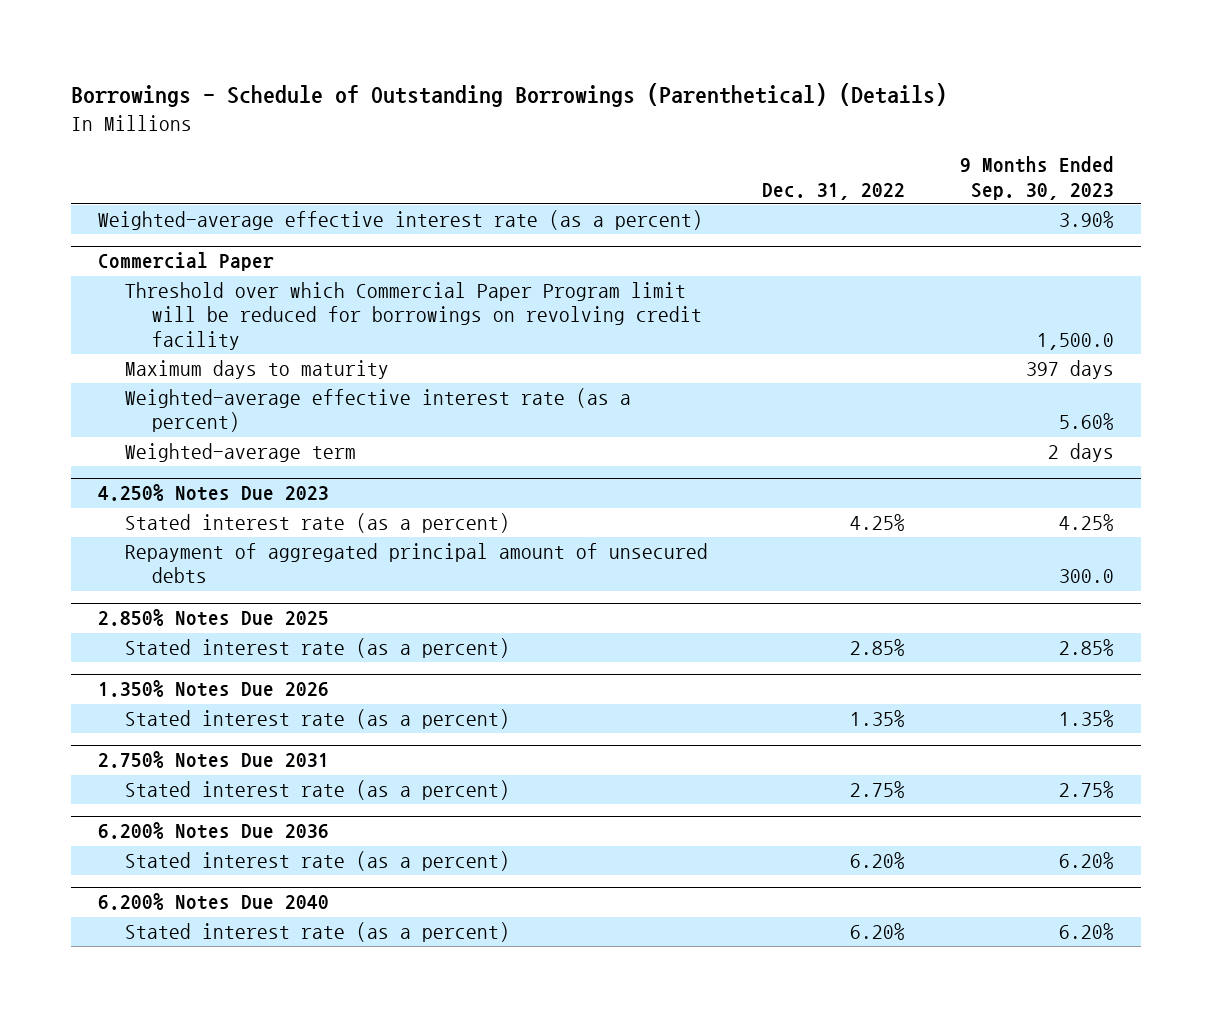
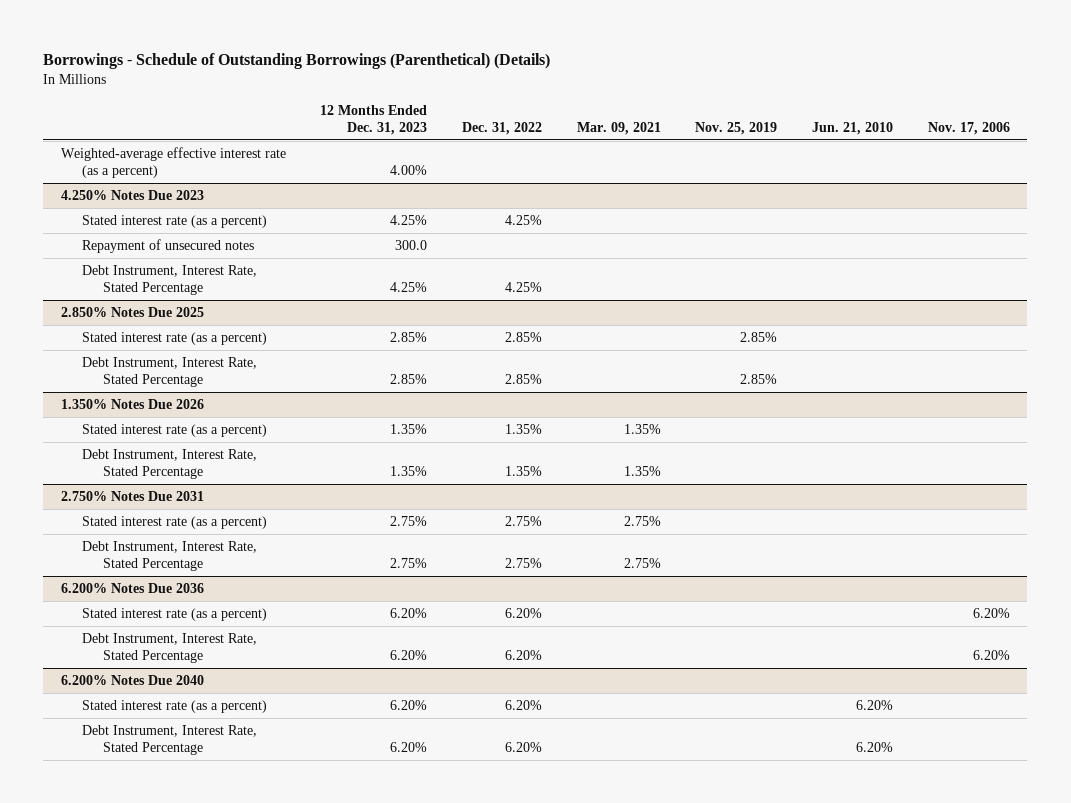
- | Dec. 31, 2022 | 9 Months Ended Sep. 30, 2023
+ | 12 Months Ended Dec. 31, 2023 | Dec. 31, 2022 | Mar. 09, 2021 | Nov. 25, 2019 | Jun. 21, 2010 | Nov. 17, 2006
- Commercial Paper
- Threshold over which Commercial Paper Program limit will be reduced for borrowings on revolving credit facility | | 1,500.0
- Maximum days to maturity | | 397 days
- Weighted-average effective interest rate (as a percent) | | 5.60%
- Weighted-average term | | 2 days
@ 4.250% Notes Due 2023
- Repayment of aggregated principal amount of unsecured debts | | 300.0
+ Repayment of unsecured notes | 300.0 | | | | |
+ Debt Instrument, Interest Rate, Stated Percentage | 4.25% | 4.25% | | | |
@ 2.850% Notes Due 2025
+ Debt Instrument, Interest Rate, Stated Percentage | 2.85% | 2.85% | | 2.85% | |
@ 1.350% Notes Due 2026
+ Debt Instrument, Interest Rate, Stated Percentage | 1.35% | 1.35% | 1.35% | | |
@ 2.750% Notes Due 2031
+ Debt Instrument, Interest Rate, Stated Percentage | 2.75% | 2.75% | 2.75% | | |
@ 6.200% Notes Due 2036
+ Debt Instrument, Interest Rate, Stated Percentage | 6.20% | 6.20% | | | | 6.20%
@ 6.200% Notes Due 2040
+ Debt Instrument, Interest Rate, Stated Percentage | 6.20% | 6.20% | | | 6.20% |

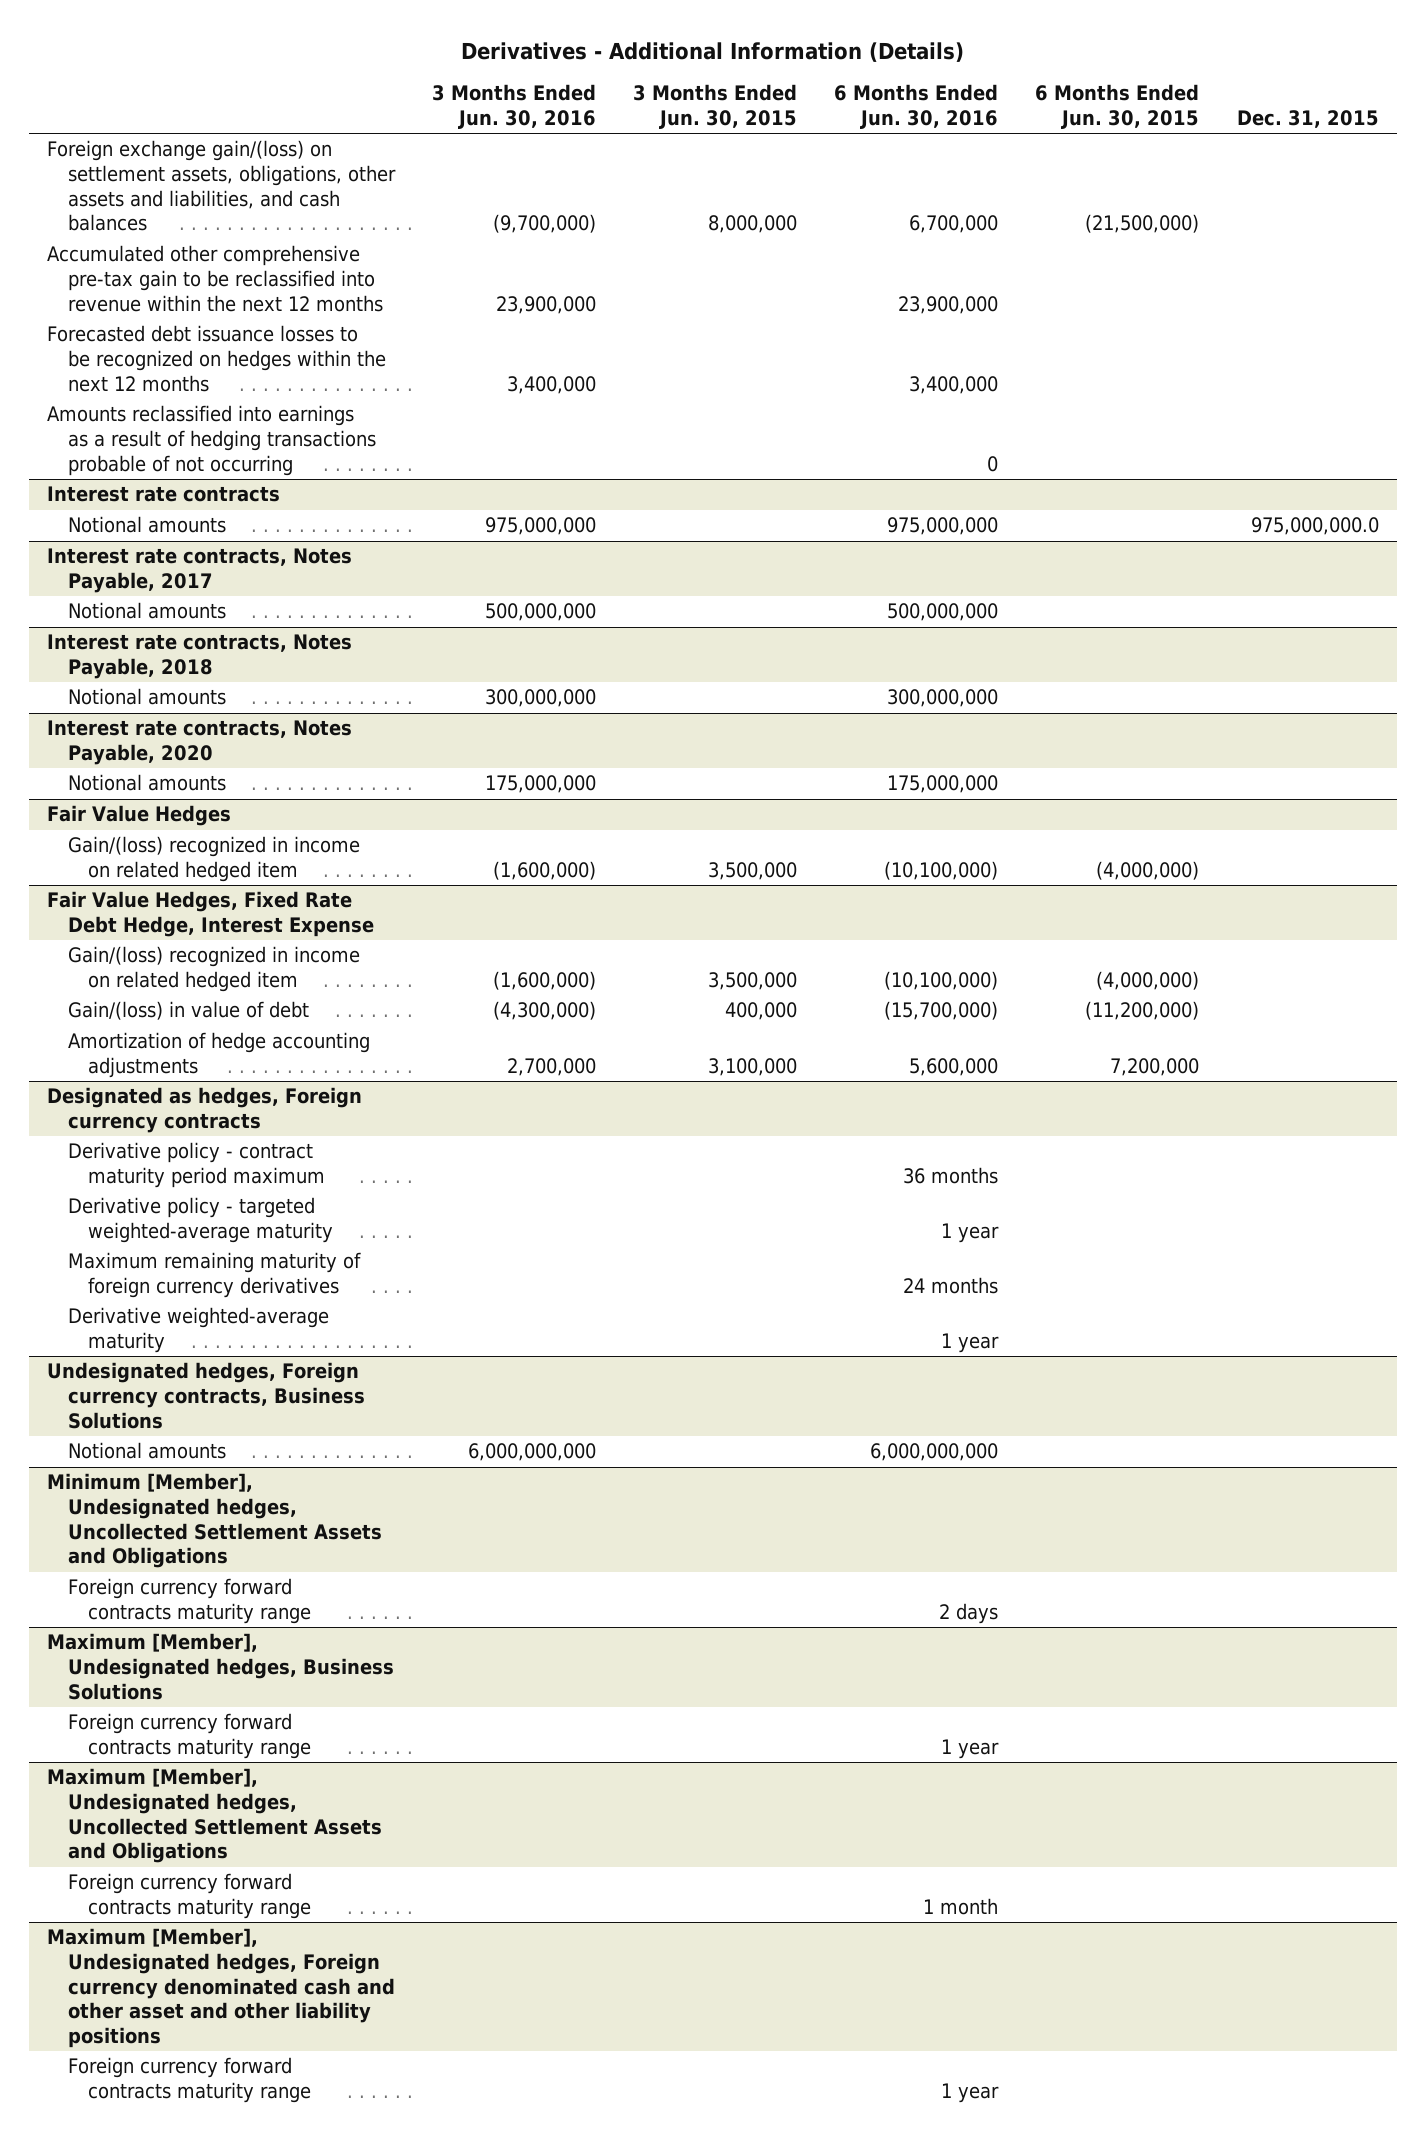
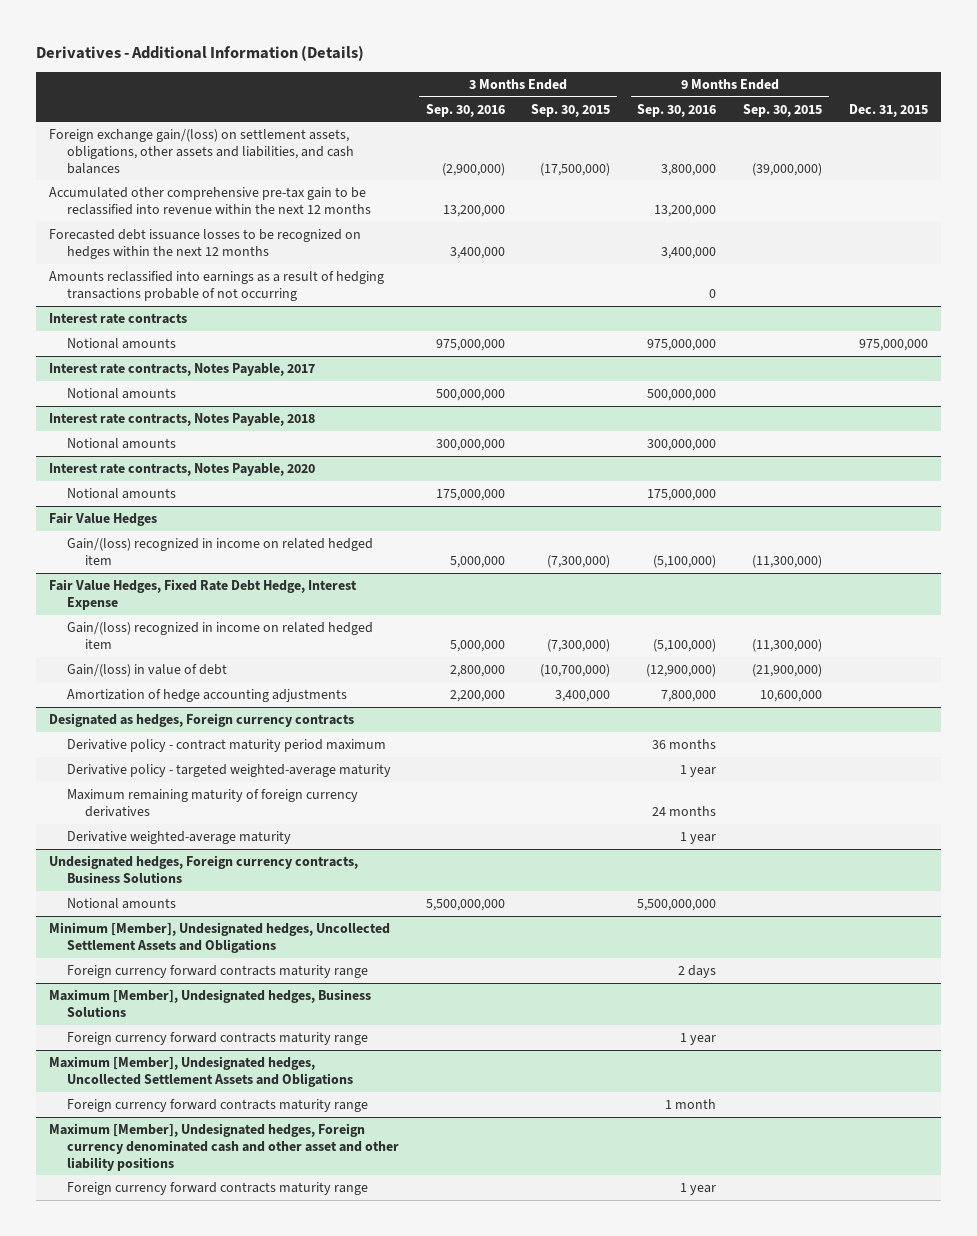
- | 3 Months Ended Jun. 30, 2016 | 3 Months Ended Jun. 30, 2015 | 6 Months Ended Jun. 30, 2016 | 6 Months Ended Jun. 30, 2015 | Dec. 31, 2015
+ | 3 Months Ended Sep. 30, 2016 | 3 Months Ended Sep. 30, 2015 | 9 Months Ended Sep. 30, 2016 | 9 Months Ended Sep. 30, 2015 | Dec. 31, 2015
@ Interest rate contracts
- Notional amounts | 975,000,000 | | 975,000,000 | | 975,000,000.0
+ Notional amounts | 975,000,000 | | 975,000,000 | | 975,000,000

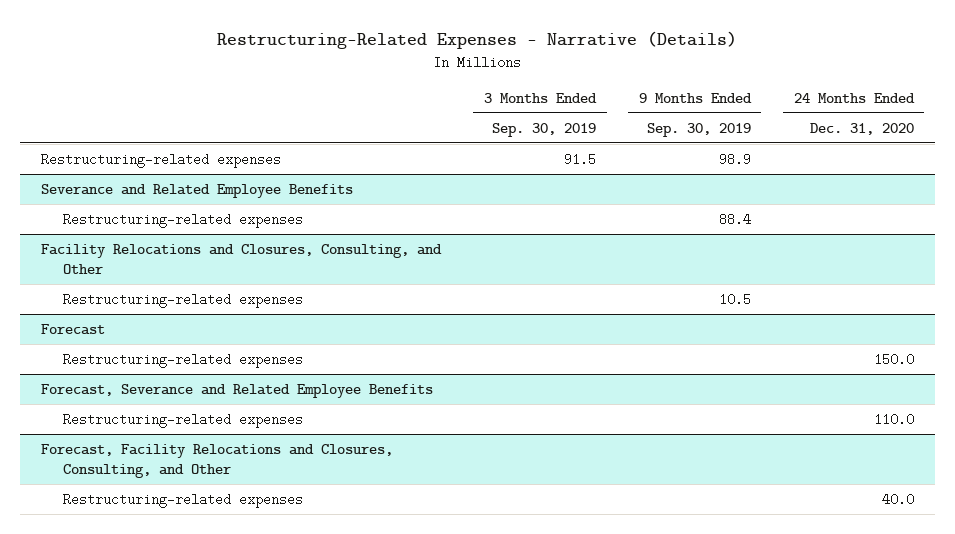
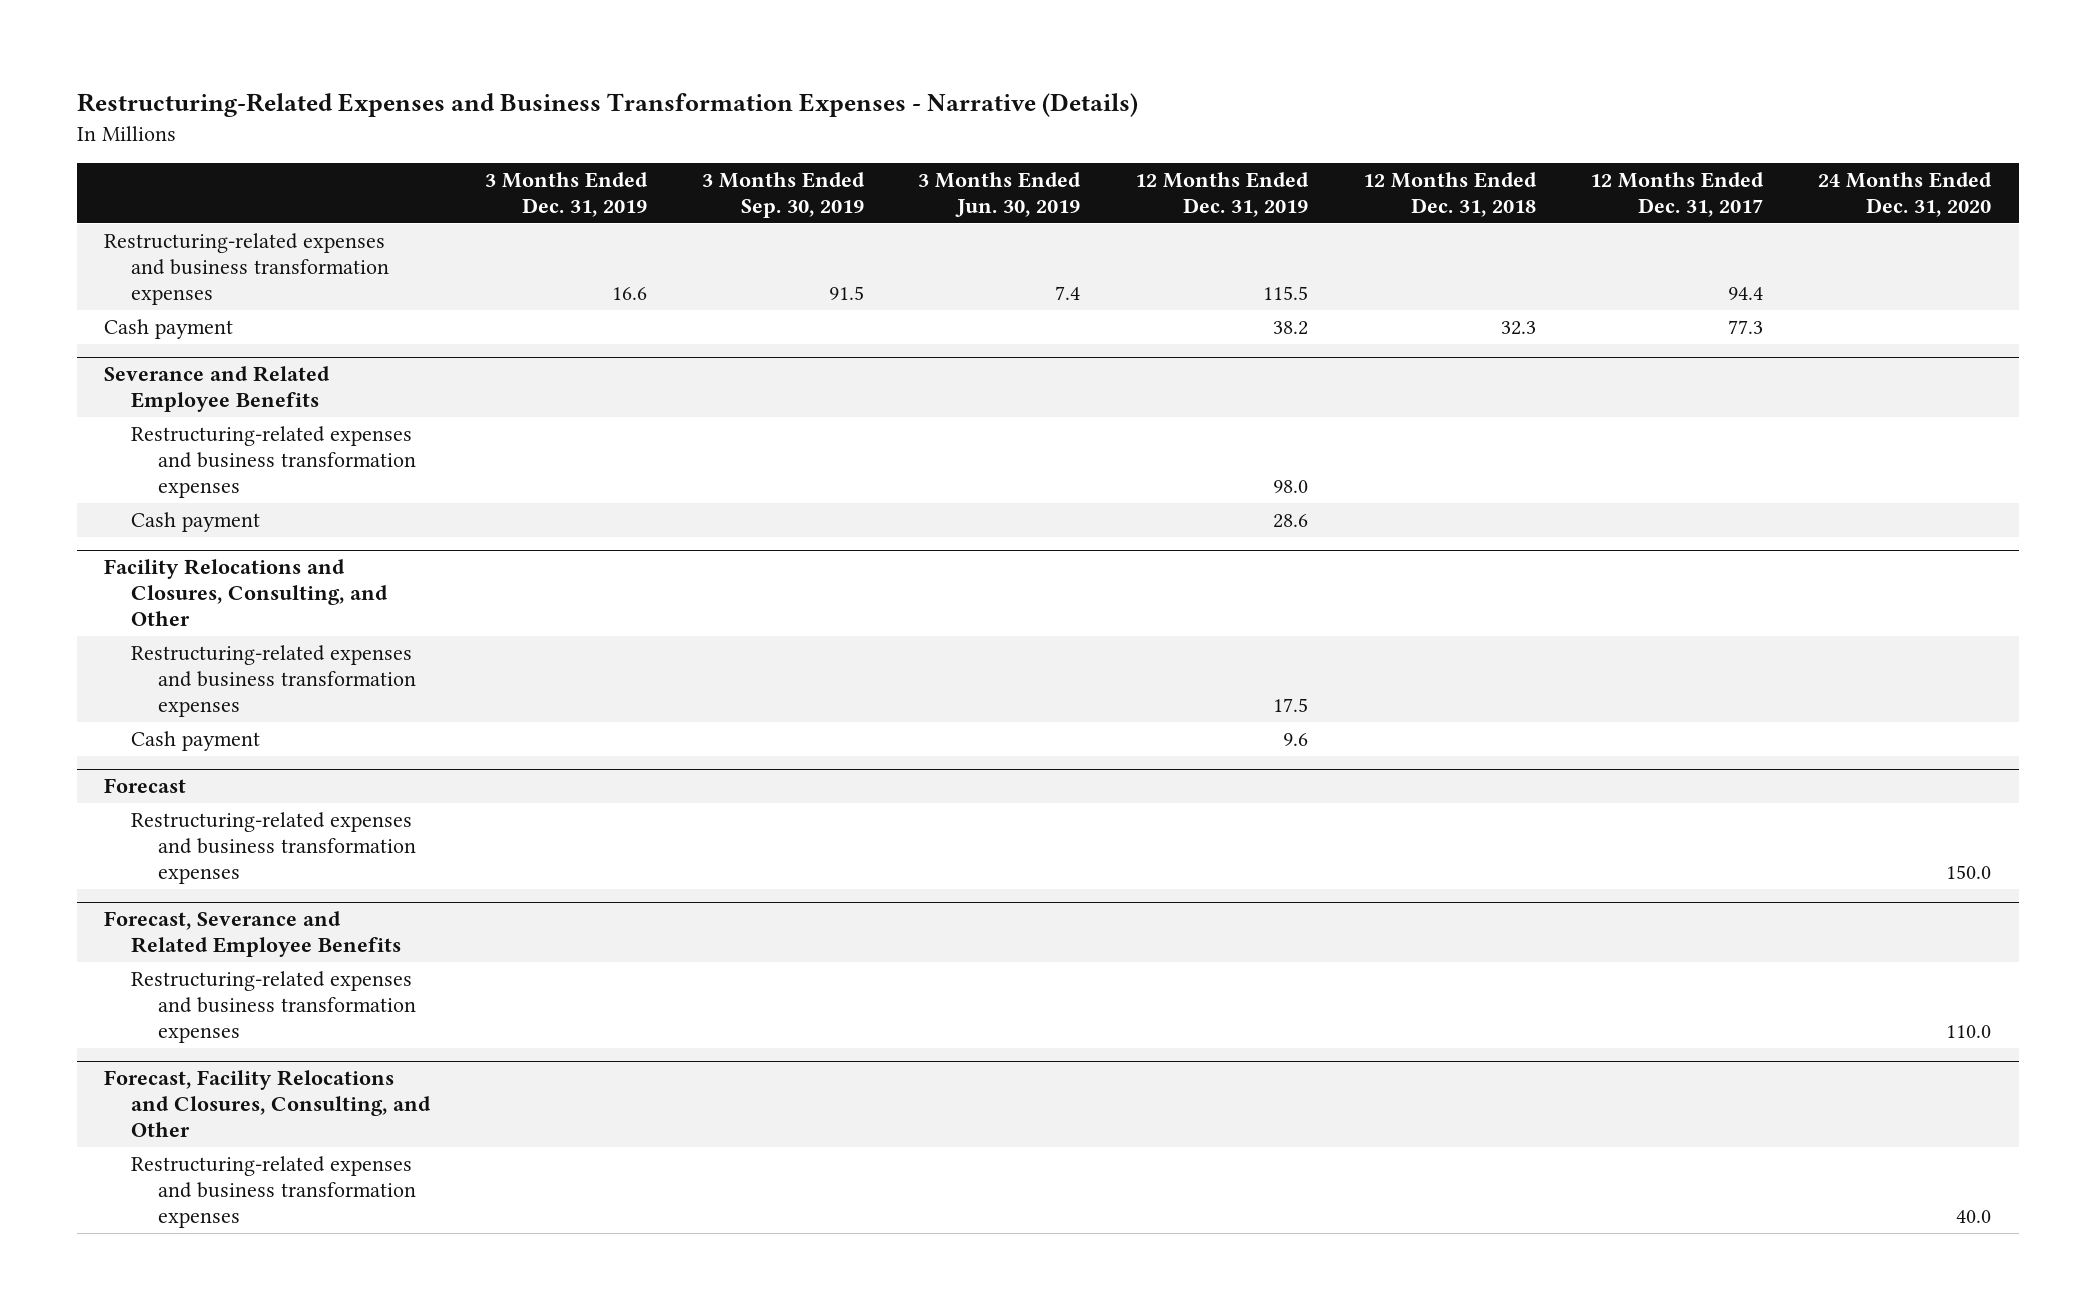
- Restructuring-Related Expenses - Narrative (Details)
+ Restructuring-Related Expenses and Business Transformation Expenses - Narrative (Details)
- | 3 Months Ended Sep. 30, 2019 | 9 Months Ended Sep. 30, 2019 | 24 Months Ended Dec. 31, 2020
+ | 3 Months Ended Dec. 31, 2019 | 3 Months Ended Sep. 30, 2019 | 3 Months Ended Jun. 30, 2019 | 12 Months Ended Dec. 31, 2019 | 12 Months Ended Dec. 31, 2018 | 12 Months Ended Dec. 31, 2017 | 24 Months Ended Dec. 31, 2020
- Restructuring-related expenses | 91.5 | 98.9 |
+ Restructuring-related expenses and business transformation expenses | 16.6 | 91.5 | 7.4 | 115.5 | | 94.4 |
+ Cash payment | | | | 38.2 | 32.3 | 77.3 |
@ Severance and Related Employee Benefits
- Restructuring-related expenses | | 88.4 |
+ Restructuring-related expenses and business transformation expenses | | | | 98.0 | | |
+ Cash payment | | | | 28.6 | | |
@ Facility Relocations and Closures, Consulting, and Other
- Restructuring-related expenses | | 10.5 |
+ Restructuring-related expenses and business transformation expenses | | | | 17.5 | | |
+ Cash payment | | | | 9.6 | | |
@ Forecast
- Restructuring-related expenses | | | 150.0
+ Restructuring-related expenses and business transformation expenses | | | | | | | 150.0
@ Forecast, Severance and Related Employee Benefits
- Restructuring-related expenses | | | 110.0
+ Restructuring-related expenses and business transformation expenses | | | | | | | 110.0
@ Forecast, Facility Relocations and Closures, Consulting, and Other
- Restructuring-related expenses | | | 40.0
+ Restructuring-related expenses and business transformation expenses | | | | | | | 40.0

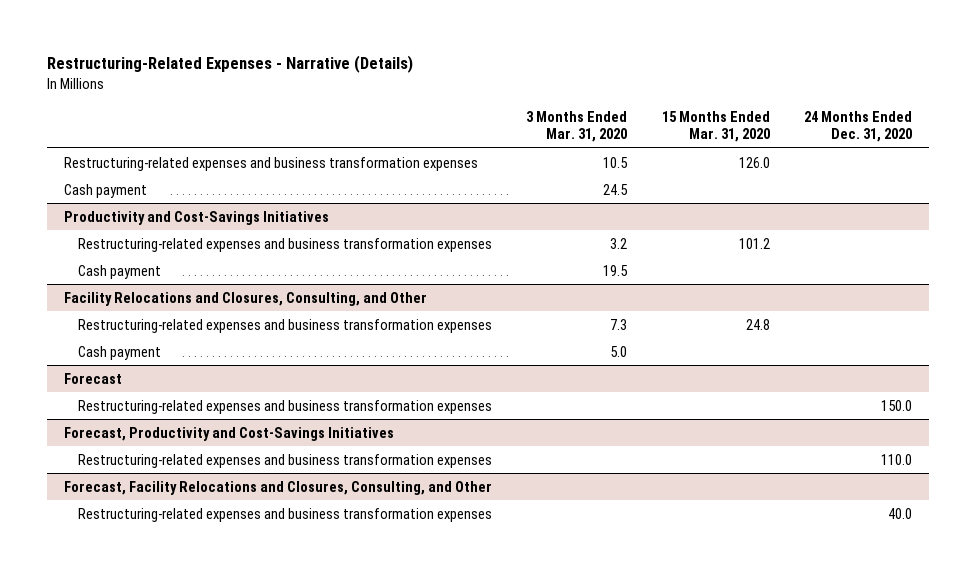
- Restructuring-Related Expenses and Business Transformation Expenses - Narrative (Details)
+ Restructuring-Related Expenses - Narrative (Details)
- | 3 Months Ended Dec. 31, 2019 | 3 Months Ended Sep. 30, 2019 | 3 Months Ended Jun. 30, 2019 | 12 Months Ended Dec. 31, 2019 | 12 Months Ended Dec. 31, 2018 | 12 Months Ended Dec. 31, 2017 | 24 Months Ended Dec. 31, 2020
+ | 3 Months Ended Mar. 31, 2020 | 15 Months Ended Mar. 31, 2020 | 24 Months Ended Dec. 31, 2020
- Severance and Related Employee Benefits
+ Productivity and Cost-Savings Initiatives
- Forecast, Severance and Related Employee Benefits
+ Forecast, Productivity and Cost-Savings Initiatives

